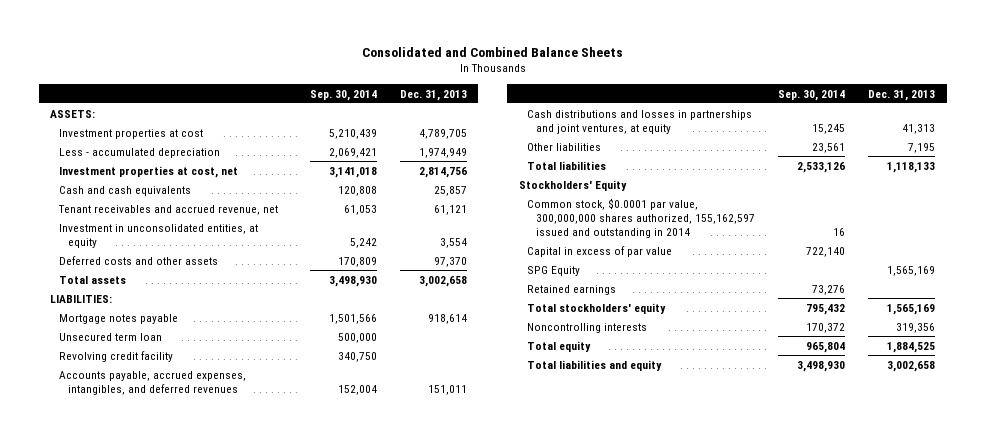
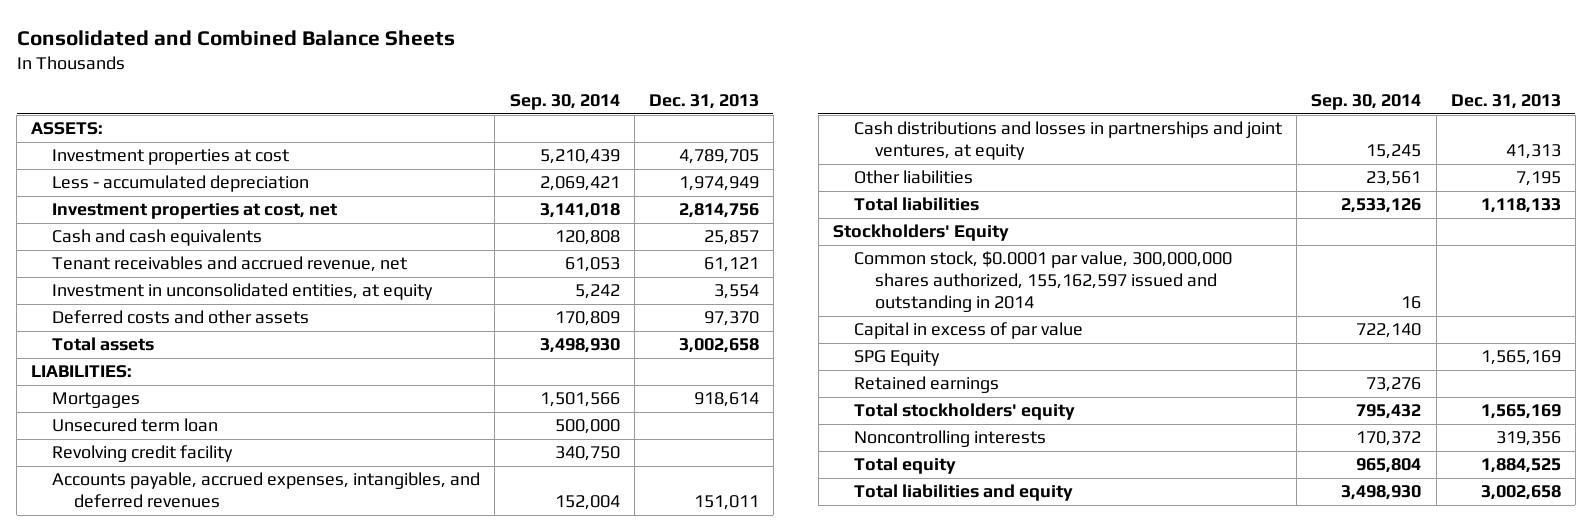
- Mortgage notes payable | 1,501,566 | 918,614
+ Mortgages | 1,501,566 | 918,614

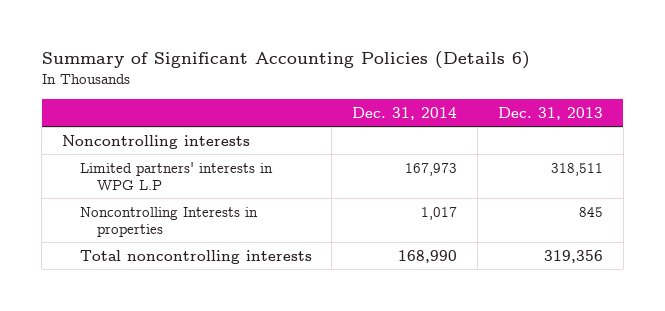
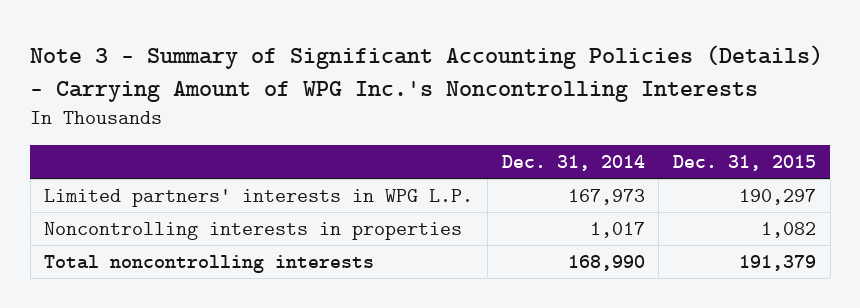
- Summary of Significant Accounting Policies (Details 6)
+ Note 3 - Summary of Significant Accounting Policies (Details) - Carrying Amount of WPG Inc.'s Noncontrolling Interests
- | Dec. 31, 2014 | Dec. 31, 2013
+ | Dec. 31, 2014 | Dec. 31, 2015
- Noncontrolling interests
- Limited partners' interests in WPG L.P | 167,973 | 318,511
- Noncontrolling Interests in properties | 1,017 | 845
+ Limited partners' interests in WPG L.P. | 167,973 | 190,297
+ Noncontrolling interests in properties | 1,017 | 1,082

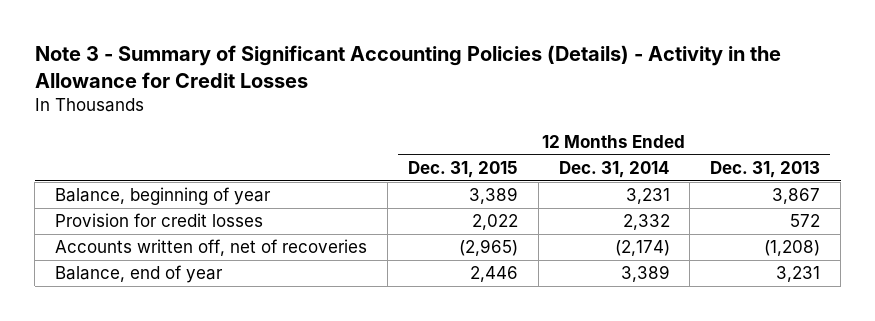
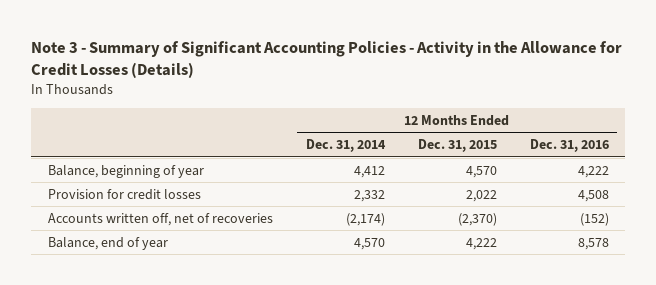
- Note 3 - Summary of Significant Accounting Policies (Details) - Activity in the Allowance for Credit Losses
+ Note 3 - Summary of Significant Accounting Policies - Activity in the Allowance for Credit Losses (Details)
- | 12 Months Ended Dec. 31, 2015 | 12 Months Ended Dec. 31, 2014 | 12 Months Ended Dec. 31, 2013
+ | 12 Months Ended Dec. 31, 2014 | 12 Months Ended Dec. 31, 2015 | 12 Months Ended Dec. 31, 2016
- Balance, beginning of year | 3,389 | 3,231 | 3,867
+ Balance, beginning of year | 4,412 | 4,570 | 4,222
- Accounts written off, net of recoveries | (2,965) | (2,174) | (1,208)
- Balance, end of year | 2,446 | 3,389 | 3,231
+ Accounts written off, net of recoveries | (2,174) | (2,370) | (152)
+ Balance, end of year | 4,570 | 4,222 | 8,578

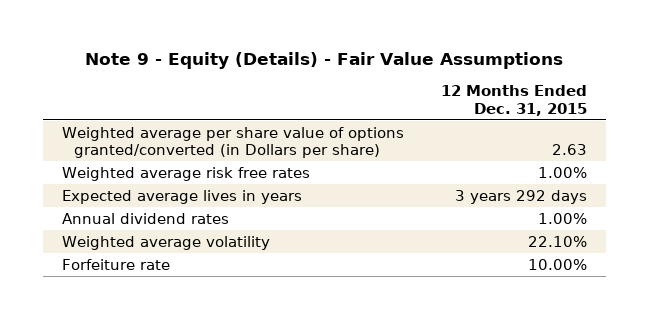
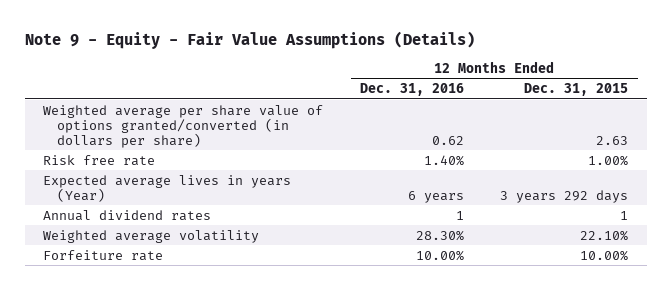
- Note 9 - Equity (Details) - Fair Value Assumptions
+ Note 9 - Equity - Fair Value Assumptions (Details)
- | 12 Months Ended Dec. 31, 2015
+ | 12 Months Ended Dec. 31, 2016 | 12 Months Ended Dec. 31, 2015
- Weighted average per share value of options granted/converted (in Dollars per share) | 2.63
- Weighted average risk free rates | 1.00%
- Expected average lives in years | 3 years 292 days
- Annual dividend rates | 1.00%
+ Weighted average per share value of options granted/converted (in dollars per share) | 0.62 | 2.63
+ Risk free rate | 1.40% | 1.00%
+ Expected average lives in years (Year) | 6 years | 3 years 292 days
+ Annual dividend rates | 1 | 1

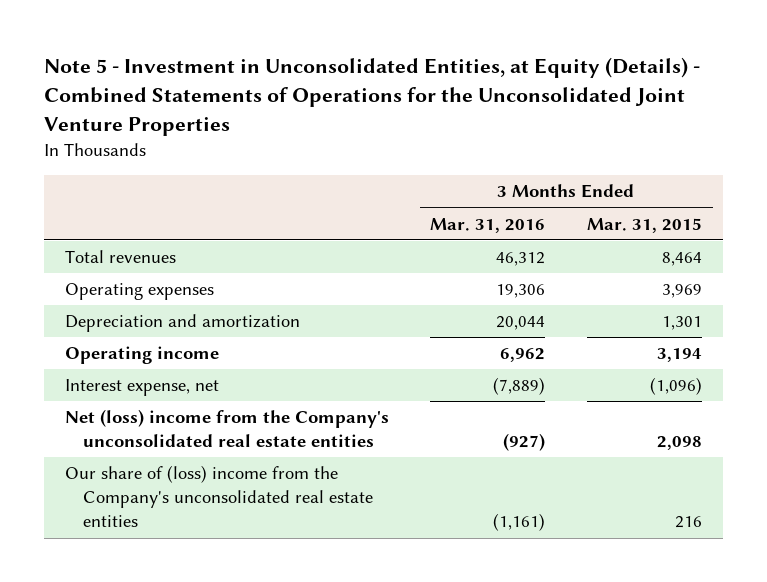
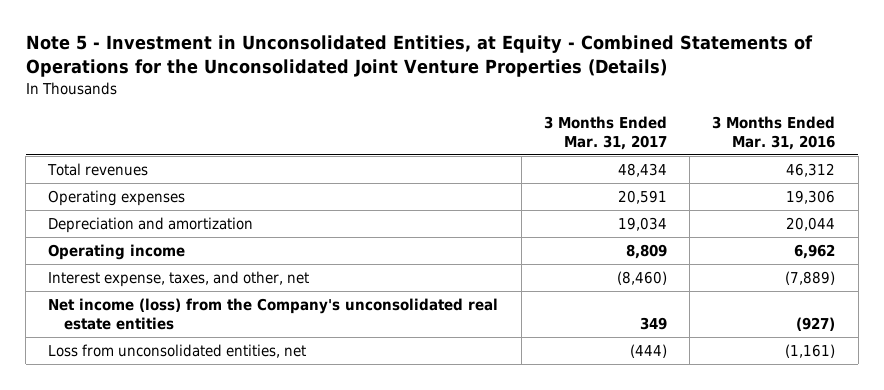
- Note 5 - Investment in Unconsolidated Entities, at Equity (Details) - Combined Statements of Operations for the Unconsolidated Joint Venture Properties
+ Note 5 - Investment in Unconsolidated Entities, at Equity - Combined Statements of Operations for the Unconsolidated Joint Venture Properties (Details)
- | 3 Months Ended Mar. 31, 2016 | 3 Months Ended Mar. 31, 2015
+ | 3 Months Ended Mar. 31, 2017 | 3 Months Ended Mar. 31, 2016
- Interest expense, net | (7,889) | (1,096)
- Net (loss) income from the Company's unconsolidated real estate entities | (927) | 2,098
- Our share of (loss) income from the Company's unconsolidated real estate entities | (1,161) | 216
+ Interest expense, taxes, and other, net | (8,460) | (7,889)
+ Net income (loss) from the Company's unconsolidated real estate entities | 349 | (927)
+ Loss from unconsolidated entities, net | (444) | (1,161)

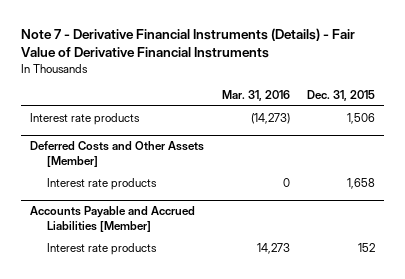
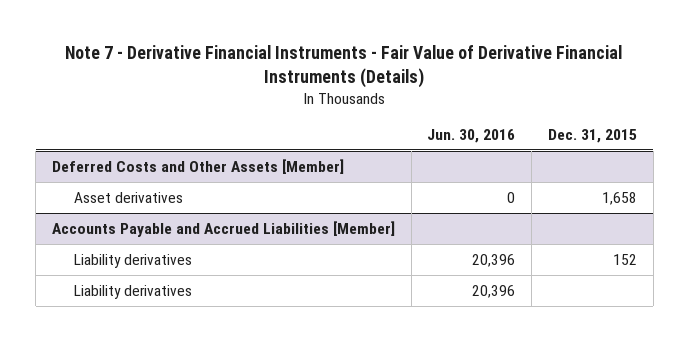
- Note 7 - Derivative Financial Instruments (Details) - Fair Value of Derivative Financial Instruments
+ Note 7 - Derivative Financial Instruments - Fair Value of Derivative Financial Instruments (Details)
- | Mar. 31, 2016 | Dec. 31, 2015
+ | Jun. 30, 2016 | Dec. 31, 2015
- Interest rate products | (14,273) | 1,506
@ Deferred Costs and Other Assets [Member]
- Interest rate products | 0 | 1,658
+ Asset derivatives | 0 | 1,658
@ Accounts Payable and Accrued Liabilities [Member]
- Interest rate products | 14,273 | 152
+ Liability derivatives | 20,396 | 152
+ Liability derivatives | 20,396 |

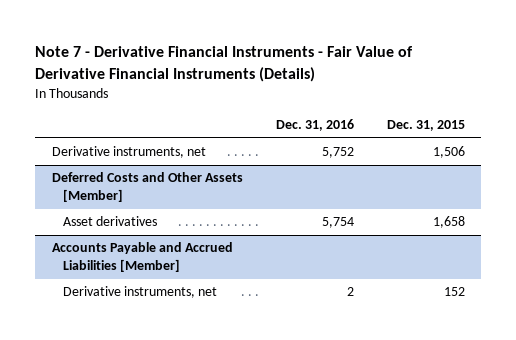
- | Jun. 30, 2016 | Dec. 31, 2015
+ | Dec. 31, 2016 | Dec. 31, 2015
+ Derivative instruments, net | 5,752 | 1,506
@ Accounts Payable and Accrued Liabilities [Member]
- Liability derivatives | 20,396 | 152
- Liability derivatives | 20,396 |
+ Derivative instruments, net | 2 | 152

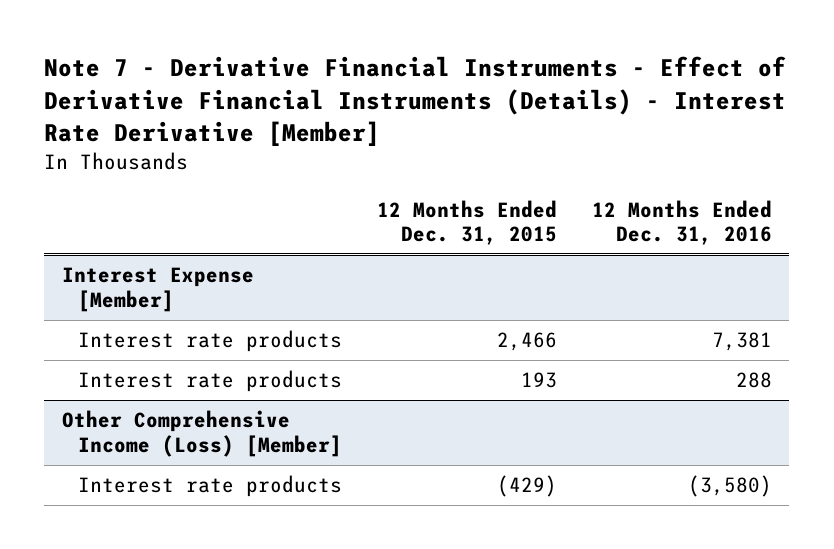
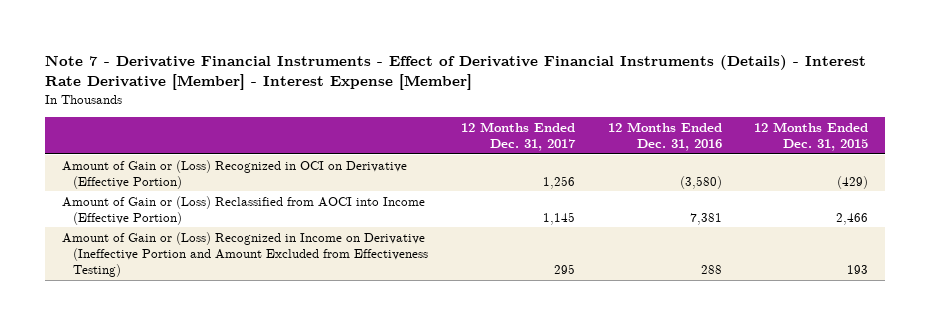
- Note 7 - Derivative Financial Instruments - Effect of Derivative Financial Instruments (Details) - Interest Rate Derivative [Member]
+ Note 7 - Derivative Financial Instruments - Effect of Derivative Financial Instruments (Details) - Interest Rate Derivative [Member] - Interest Expense [Member]
- | 12 Months Ended Dec. 31, 2015 | 12 Months Ended Dec. 31, 2016
+ | 12 Months Ended Dec. 31, 2017 | 12 Months Ended Dec. 31, 2016 | 12 Months Ended Dec. 31, 2015
- Interest Expense [Member]
- Interest rate products | 2,466 | 7,381
- Interest rate products | 193 | 288
- Other Comprehensive Income (Loss) [Member]
- Interest rate products | (429) | (3,580)
+ Amount of Gain or (Loss) Recognized in OCI on Derivative (Effective Portion) | 1,256 | (3,580) | (429)
+ Amount of Gain or (Loss) Reclassified from AOCI into Income (Effective Portion) | 1,145 | 7,381 | 2,466
+ Amount of Gain or (Loss) Recognized in Income on Derivative (Ineffective Portion and Amount Excluded from Effectiveness Testing) | 295 | 288 | 193

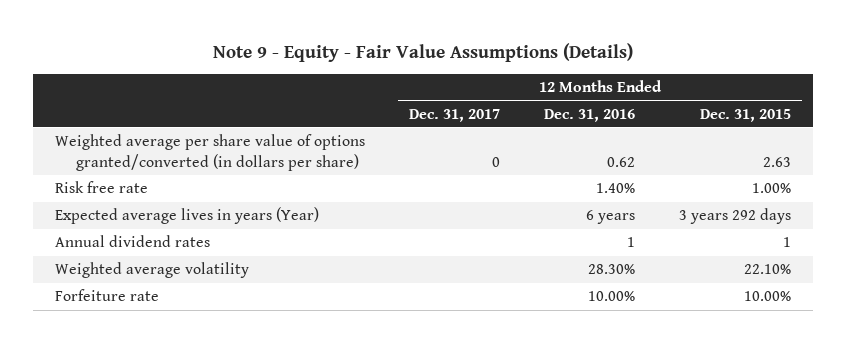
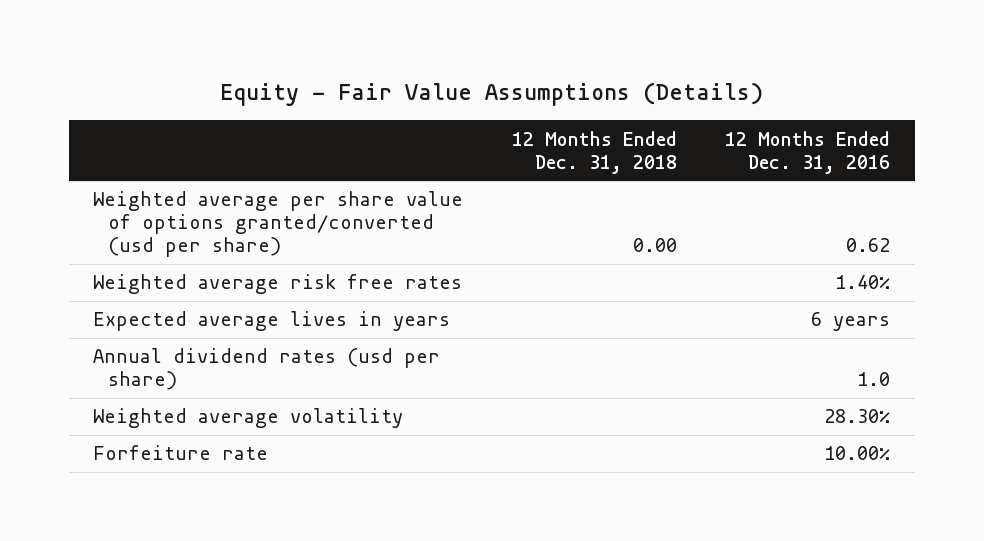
- Note 9 - Equity - Fair Value Assumptions (Details)
+ Equity - Fair Value Assumptions (Details)
- | 12 Months Ended Dec. 31, 2017 | 12 Months Ended Dec. 31, 2016 | 12 Months Ended Dec. 31, 2015
+ | 12 Months Ended Dec. 31, 2018 | 12 Months Ended Dec. 31, 2016
- Weighted average per share value of options granted/converted (in dollars per share) | 0 | 0.62 | 2.63
- Risk free rate | | 1.40% | 1.00%
- Expected average lives in years (Year) | | 6 years | 3 years 292 days
- Annual dividend rates | | 1 | 1
+ Weighted average per share value of options granted/converted (usd per share) | 0.00 | 0.62
+ Weighted average risk free rates | | 1.40%
+ Expected average lives in years | | 6 years
+ Annual dividend rates (usd per share) | | 1.0

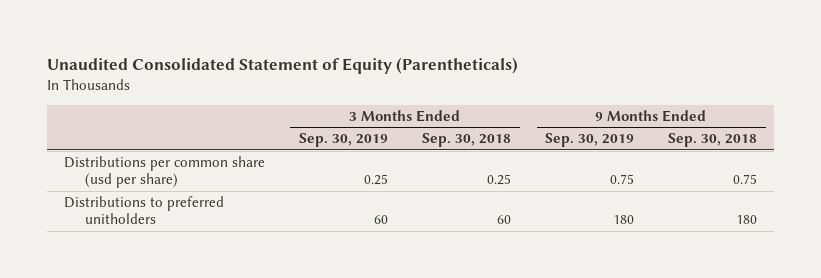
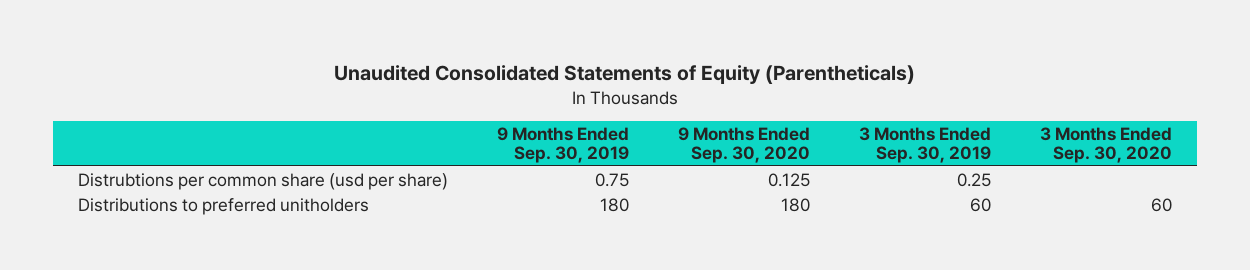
- Unaudited Consolidated Statement of Equity (Parentheticals)
+ Unaudited Consolidated Statements of Equity (Parentheticals)
- | 3 Months Ended Sep. 30, 2019 | 3 Months Ended Sep. 30, 2018 | 9 Months Ended Sep. 30, 2019 | 9 Months Ended Sep. 30, 2018
+ | 9 Months Ended Sep. 30, 2019 | 9 Months Ended Sep. 30, 2020 | 3 Months Ended Sep. 30, 2019 | 3 Months Ended Sep. 30, 2020
- Distributions per common share (usd per share) | 0.25 | 0.25 | 0.75 | 0.75
+ Distrubtions per common share (usd per share) | 0.75 | 0.125 | 0.25 |

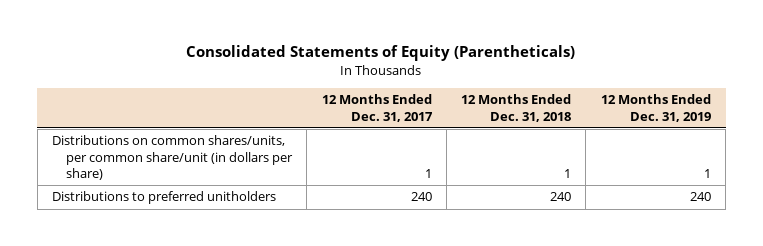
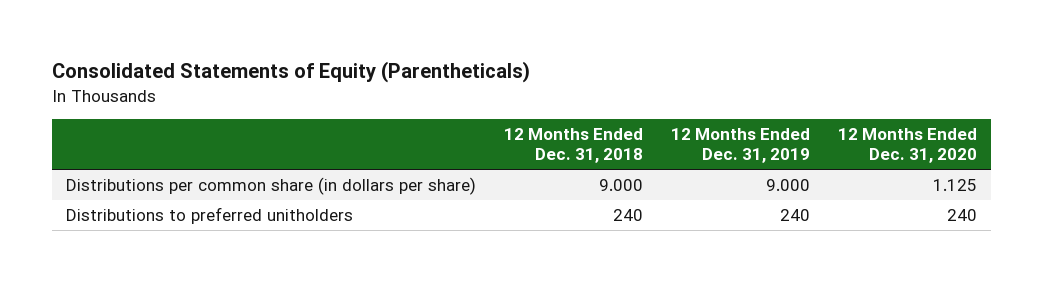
- | 12 Months Ended Dec. 31, 2017 | 12 Months Ended Dec. 31, 2018 | 12 Months Ended Dec. 31, 2019
+ | 12 Months Ended Dec. 31, 2018 | 12 Months Ended Dec. 31, 2019 | 12 Months Ended Dec. 31, 2020
- Distributions on common shares/units, per common share/unit (in dollars per share) | 1 | 1 | 1
+ Distributions per common share (in dollars per share) | 9.000 | 9.000 | 1.125

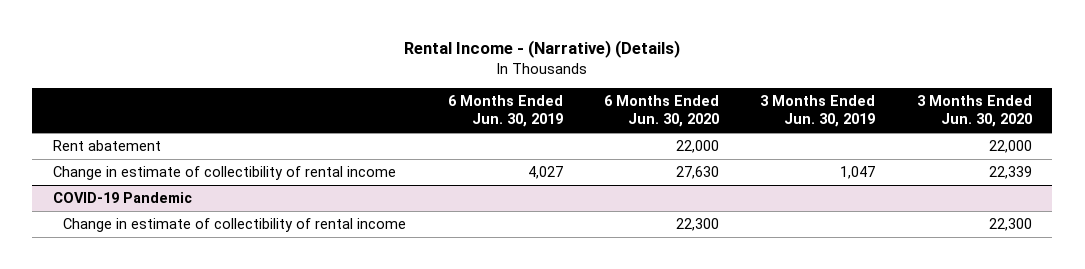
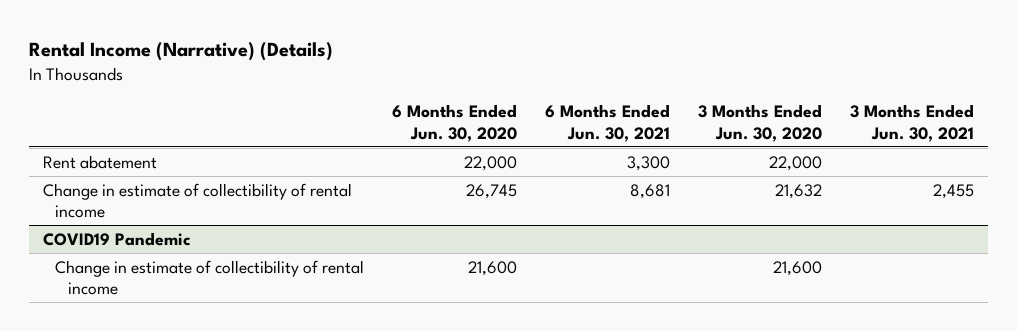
- Rental Income - (Narrative) (Details)
+ Rental Income (Narrative) (Details)
- | 6 Months Ended Jun. 30, 2019 | 6 Months Ended Jun. 30, 2020 | 3 Months Ended Jun. 30, 2019 | 3 Months Ended Jun. 30, 2020
+ | 6 Months Ended Jun. 30, 2020 | 6 Months Ended Jun. 30, 2021 | 3 Months Ended Jun. 30, 2020 | 3 Months Ended Jun. 30, 2021
- Change in estimate of collectibility of rental income | 4,027 | 27,630 | 1,047 | 22,339
- COVID-19 Pandemic
- Change in estimate of collectibility of rental income | | 22,300 | | 22,300
+ Change in estimate of collectibility of rental income | 26,745 | 8,681 | 21,632 | 2,455
+ COVID19 Pandemic
+ Change in estimate of collectibility of rental income | 21,600 | | 21,600 |

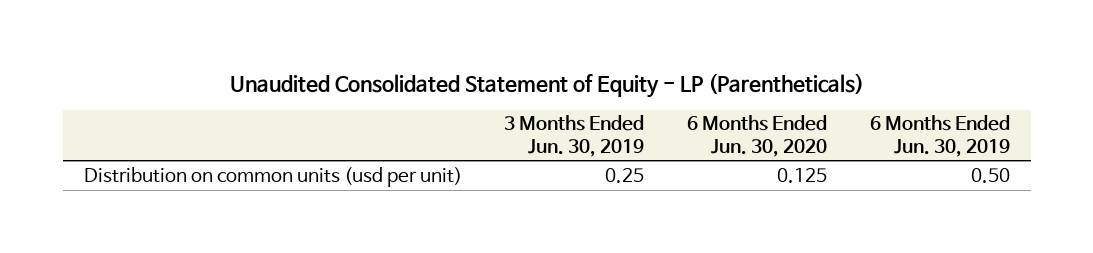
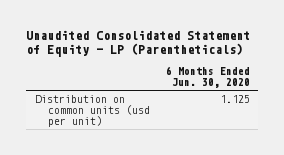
- | 3 Months Ended Jun. 30, 2019 | 6 Months Ended Jun. 30, 2020 | 6 Months Ended Jun. 30, 2019
+ | 6 Months Ended Jun. 30, 2020
- Distribution on common units (usd per unit) | 0.25 | 0.125 | 0.50
+ Distribution on common units (usd per unit) | 1.125

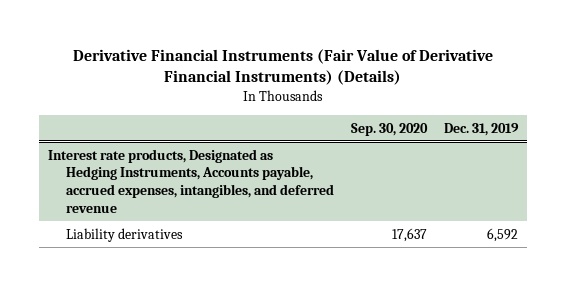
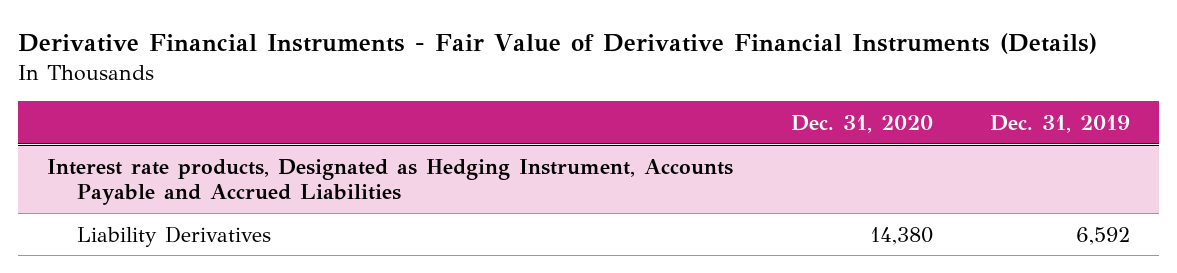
- Derivative Financial Instruments (Fair Value of Derivative Financial Instruments) (Details)
+ Derivative Financial Instruments - Fair Value of Derivative Financial Instruments (Details)
- | Sep. 30, 2020 | Dec. 31, 2019
+ | Dec. 31, 2020 | Dec. 31, 2019
- Interest rate products, Designated as Hedging Instruments, Accounts payable, accrued expenses, intangibles, and deferred revenue
- Liability derivatives | 17,637 | 6,592
+ Interest rate products, Designated as Hedging Instrument, Accounts Payable and Accrued Liabilities
+ Liability Derivatives | 14,380 | 6,592

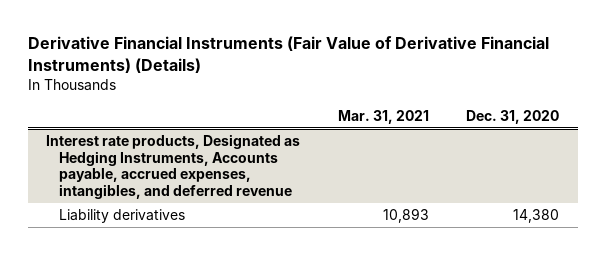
- Derivative Financial Instruments - Fair Value of Derivative Financial Instruments (Details)
+ Derivative Financial Instruments (Fair Value of Derivative Financial Instruments) (Details)
- | Dec. 31, 2020 | Dec. 31, 2019
+ | Mar. 31, 2021 | Dec. 31, 2020
- Interest rate products, Designated as Hedging Instrument, Accounts Payable and Accrued Liabilities
- Liability Derivatives | 14,380 | 6,592
+ Interest rate products, Designated as Hedging Instruments, Accounts payable, accrued expenses, intangibles, and deferred revenue
+ Liability derivatives | 10,893 | 14,380

